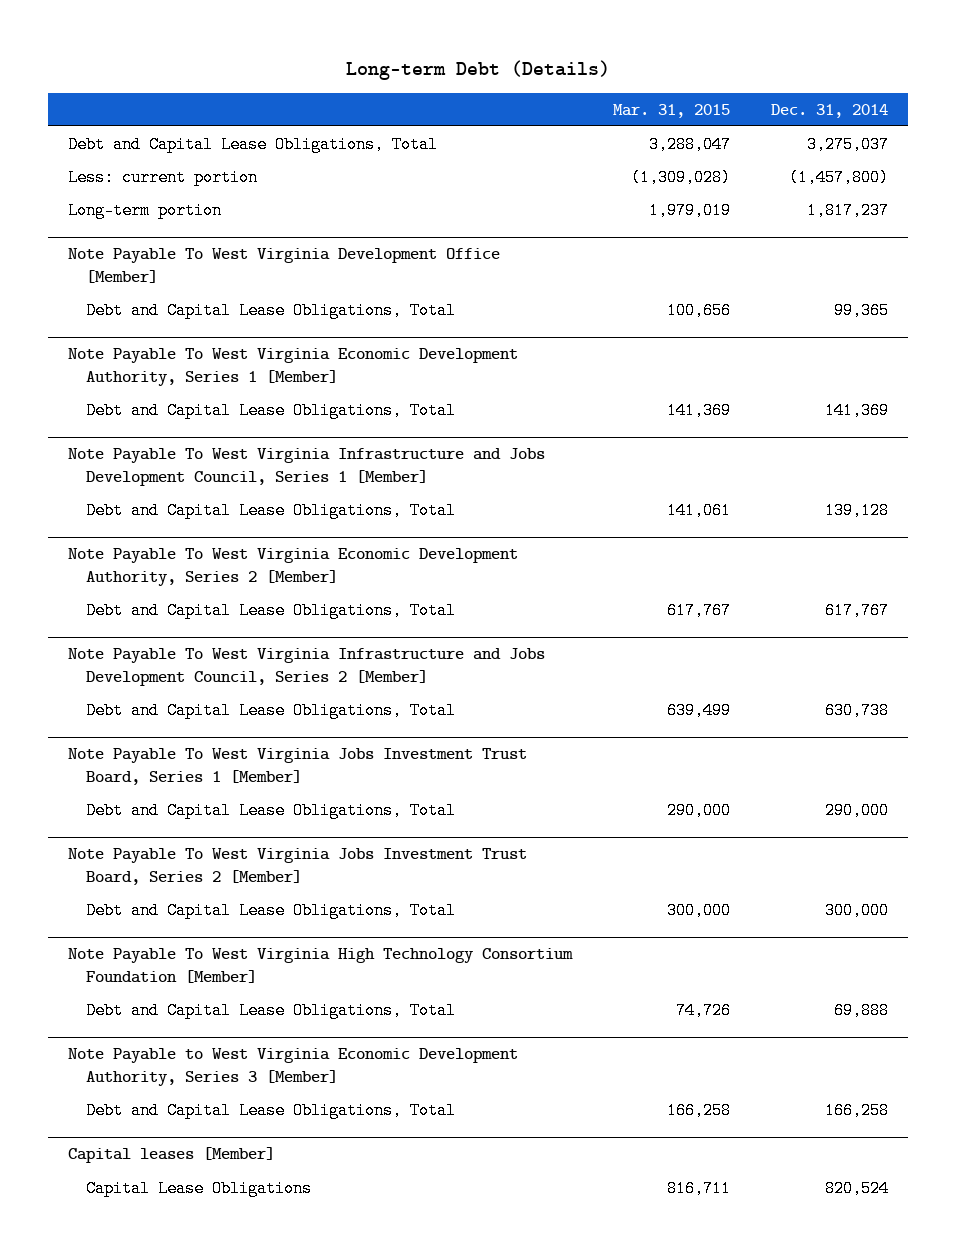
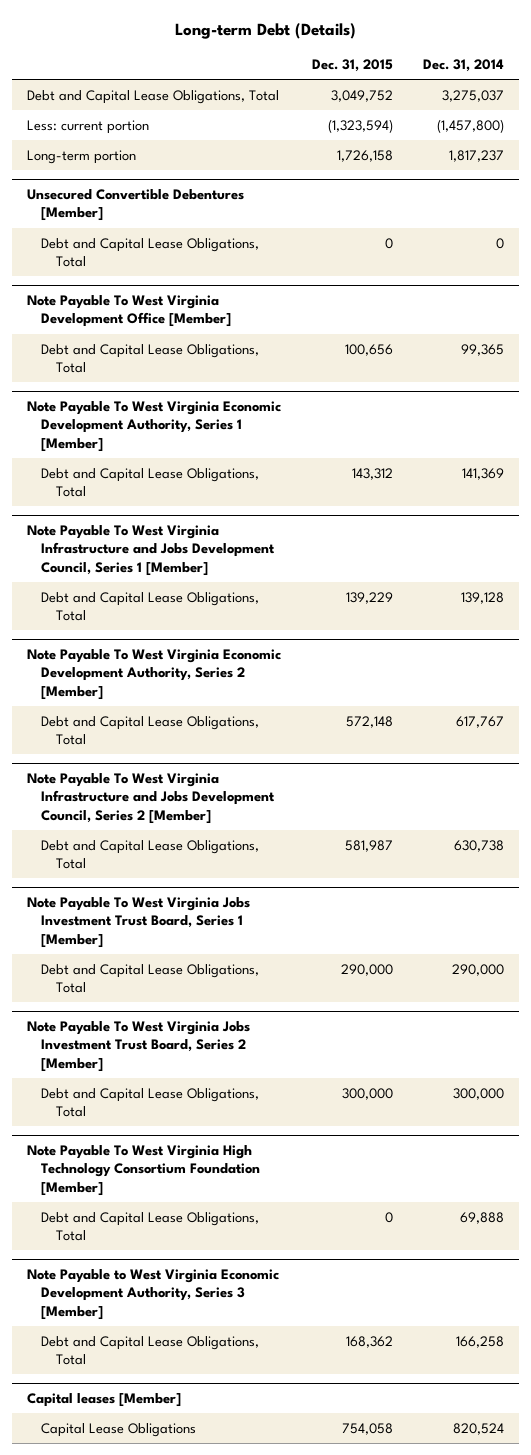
- | Mar. 31, 2015 | Dec. 31, 2014
+ | Dec. 31, 2015 | Dec. 31, 2014
+ Unsecured Convertible Debentures [Member]
+ Debt and Capital Lease Obligations, Total | 0 | 0

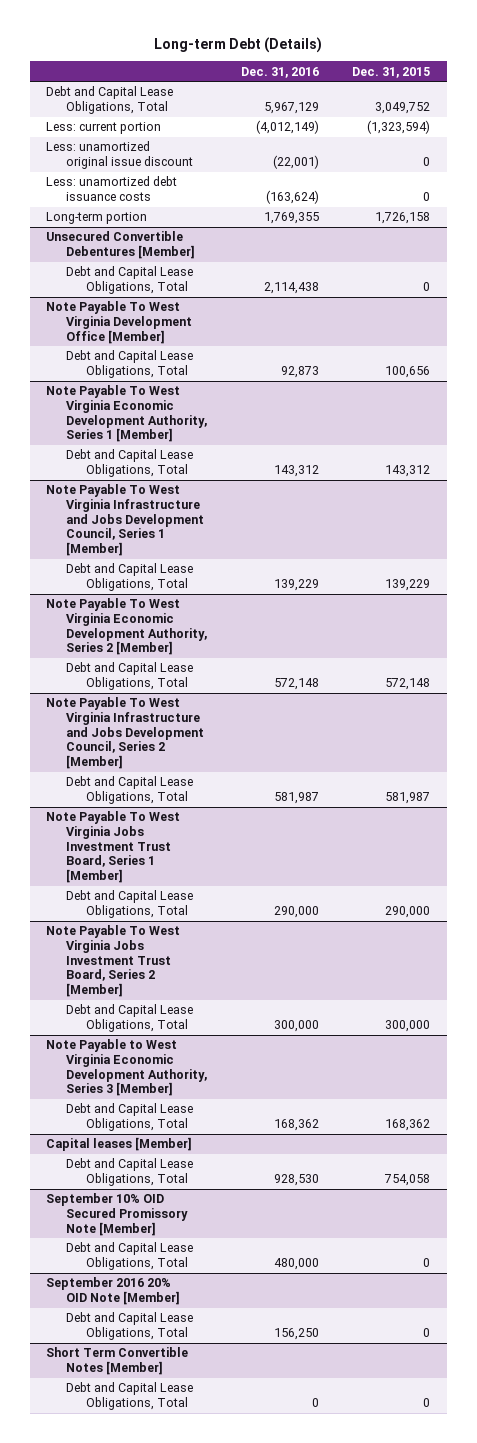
- | Dec. 31, 2015 | Dec. 31, 2014
+ | Dec. 31, 2016 | Dec. 31, 2015
+ Less: unamortized original issue discount | (22,001) | 0
+ Less: unamortized debt issuance costs | (163,624) | 0
- Note Payable To West Virginia High Technology Consortium Foundation [Member]
- Debt and Capital Lease Obligations, Total | 0 | 69,888
@ Capital leases [Member]
- Capital Lease Obligations | 754,058 | 820,524
+ Debt and Capital Lease Obligations, Total | 928,530 | 754,058
+ September 10% OID Secured Promissory Note [Member]
+ Debt and Capital Lease Obligations, Total | 480,000 | 0
+ September 2016 20% OID Note [Member]
+ Debt and Capital Lease Obligations, Total | 156,250 | 0
+ Short Term Convertible Notes [Member]
+ Debt and Capital Lease Obligations, Total | 0 | 0

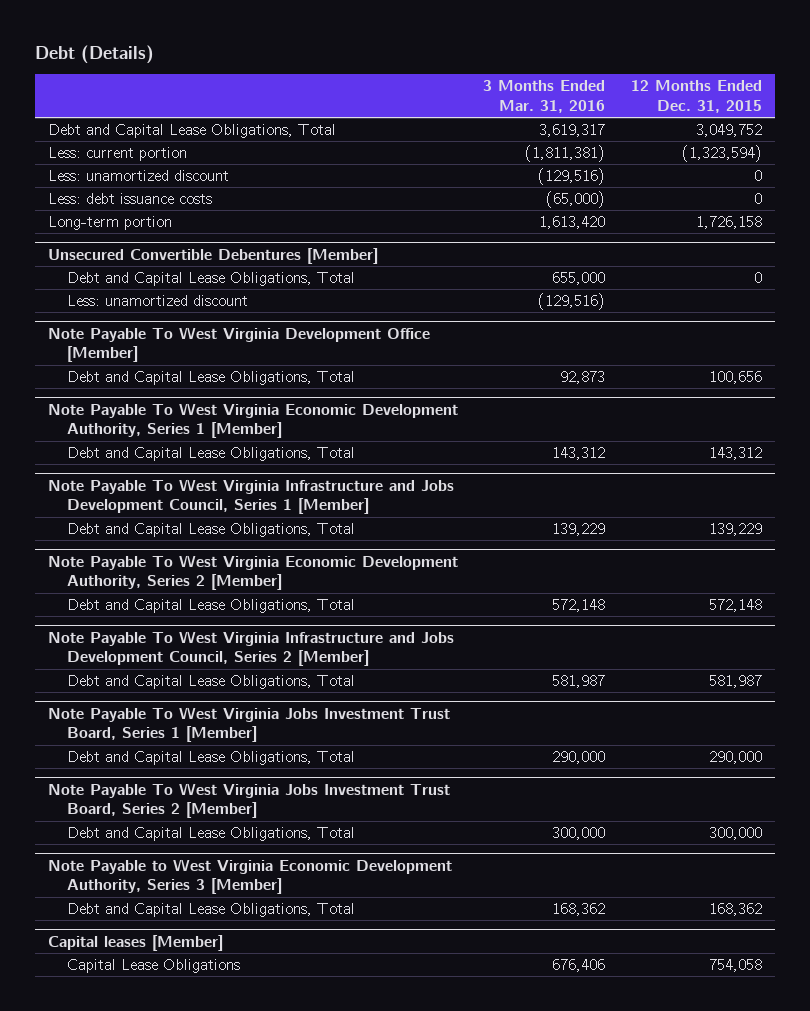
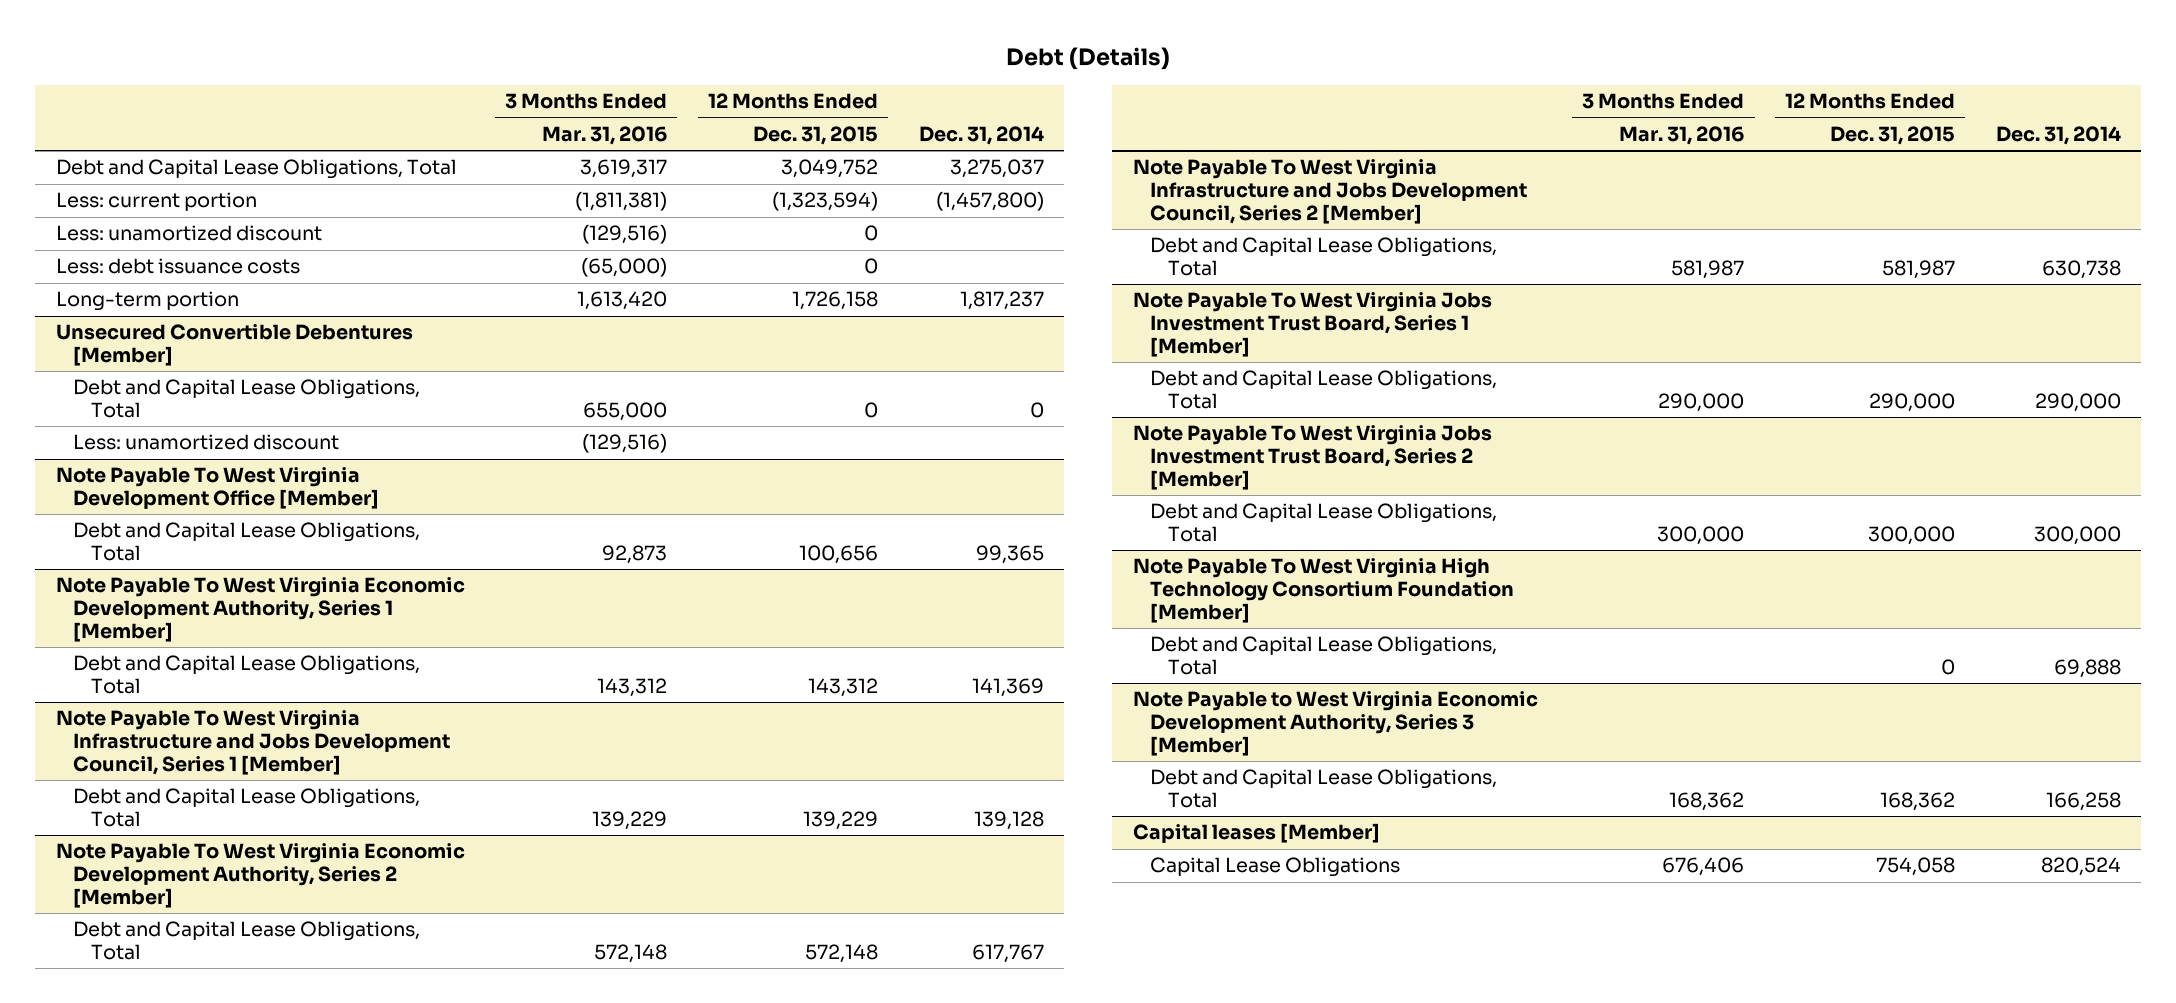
- | 3 Months Ended Mar. 31, 2016 | 12 Months Ended Dec. 31, 2015
+ | 3 Months Ended Mar. 31, 2016 | 12 Months Ended Dec. 31, 2015 | Dec. 31, 2014
+ Note Payable To West Virginia High Technology Consortium Foundation [Member]
+ Debt and Capital Lease Obligations, Total | | 0 | 69,888

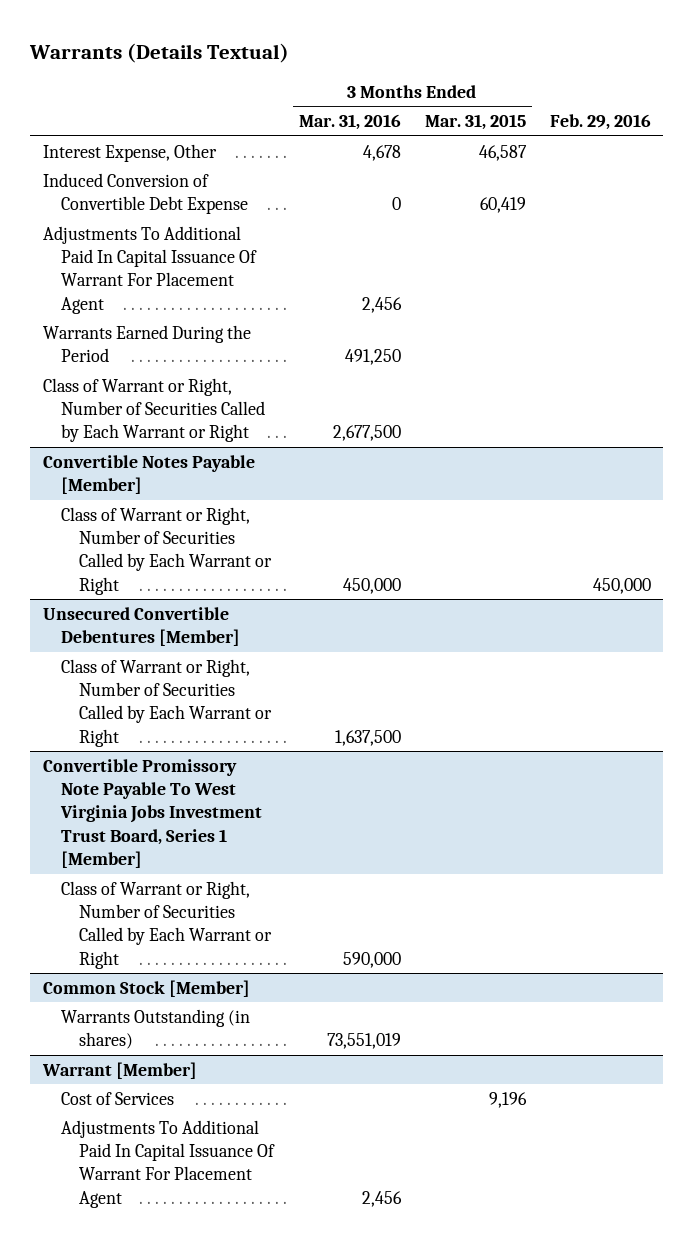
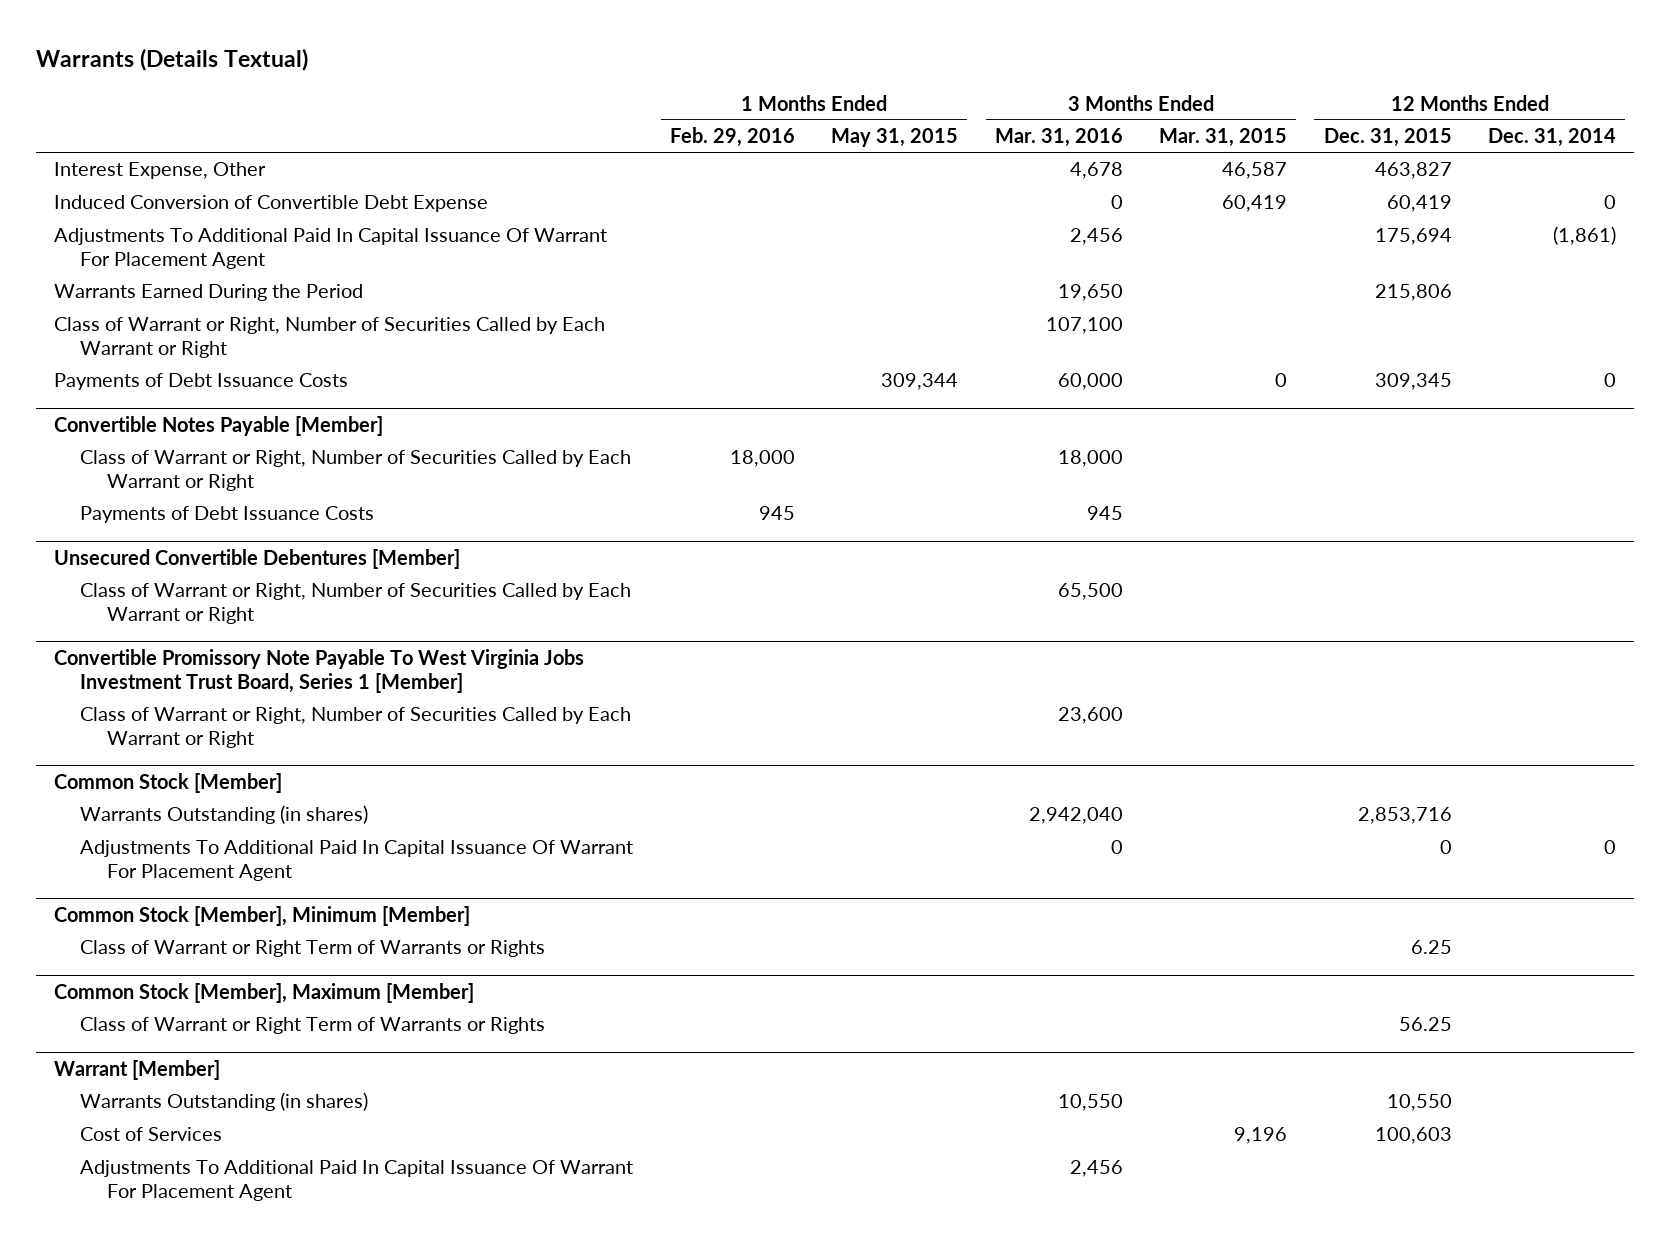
- | 3 Months Ended Mar. 31, 2016 | 3 Months Ended Mar. 31, 2015 | Feb. 29, 2016
+ | 1 Months Ended Feb. 29, 2016 | 1 Months Ended May 31, 2015 | 3 Months Ended Mar. 31, 2016 | 3 Months Ended Mar. 31, 2015 | 12 Months Ended Dec. 31, 2015 | 12 Months Ended Dec. 31, 2014
- Warrants Earned During the Period | 491,250 | |
- Class of Warrant or Right, Number of Securities Called by Each Warrant or Right | 2,677,500 | |
+ Warrants Earned During the Period | | | 19,650 | | 215,806 |
+ Class of Warrant or Right, Number of Securities Called by Each Warrant or Right | | | 107,100 | | |
+ Payments of Debt Issuance Costs | | 309,344 | 60,000 | 0 | 309,345 | 0
@ Convertible Notes Payable [Member]
- Class of Warrant or Right, Number of Securities Called by Each Warrant or Right | 450,000 | | 450,000
+ Class of Warrant or Right, Number of Securities Called by Each Warrant or Right | 18,000 | | 18,000 | | |
+ Payments of Debt Issuance Costs | 945 | | 945 | | |
@ Unsecured Convertible Debentures [Member]
- Class of Warrant or Right, Number of Securities Called by Each Warrant or Right | 1,637,500 | |
+ Class of Warrant or Right, Number of Securities Called by Each Warrant or Right | | | 65,500 | | |
@ Convertible Promissory Note Payable To West Virginia Jobs Investment Trust Board, Series 1 [Member]
- Class of Warrant or Right, Number of Securities Called by Each Warrant or Right | 590,000 | |
+ Class of Warrant or Right, Number of Securities Called by Each Warrant or Right | | | 23,600 | | |
@ Common Stock [Member]
- Warrants Outstanding (in shares) | 73,551,019 | |
+ Warrants Outstanding (in shares) | | | 2,942,040 | | 2,853,716 |
+ Adjustments To Additional Paid In Capital Issuance Of Warrant For Placement Agent | | | 0 | | 0 | 0
+ Common Stock [Member], Minimum [Member]
+ Class of Warrant or Right Term of Warrants or Rights | | | | | 6.25 |
+ Common Stock [Member], Maximum [Member]
+ Class of Warrant or Right Term of Warrants or Rights | | | | | 56.25 |
@ Warrant [Member]
+ Warrants Outstanding (in shares) | | | 10,550 | | 10,550 |

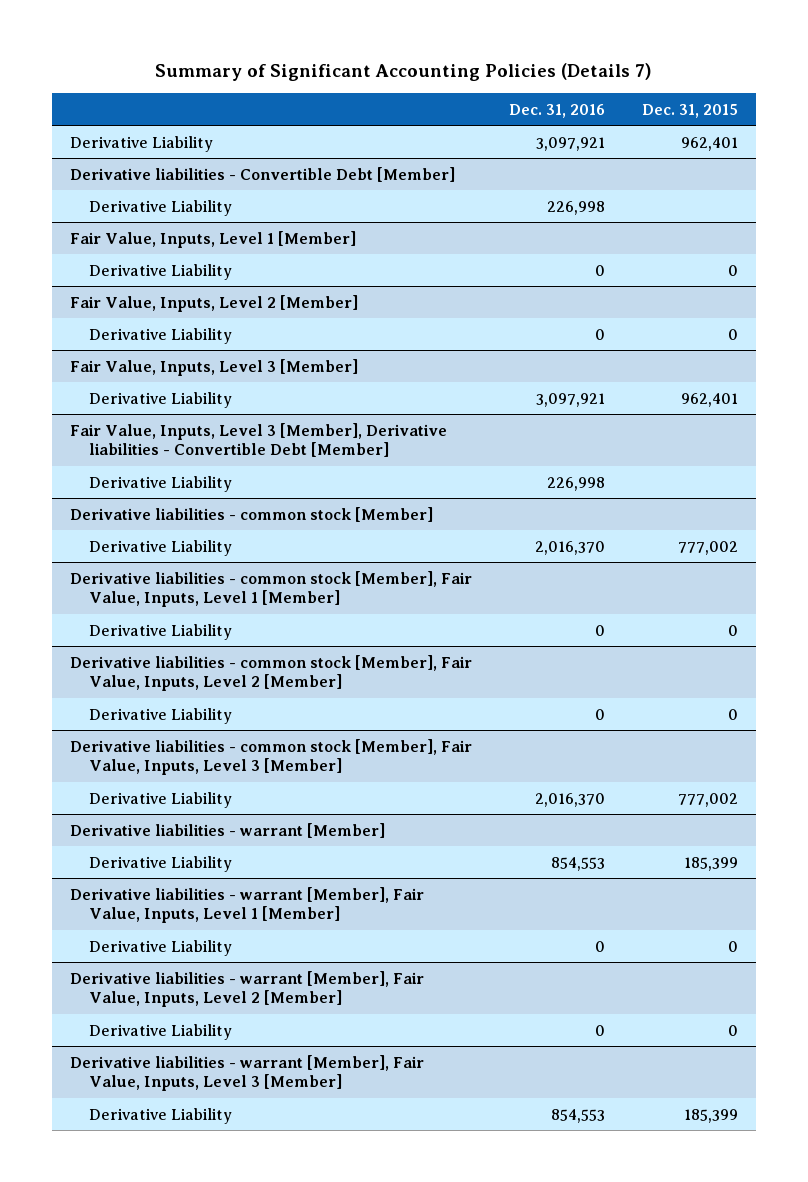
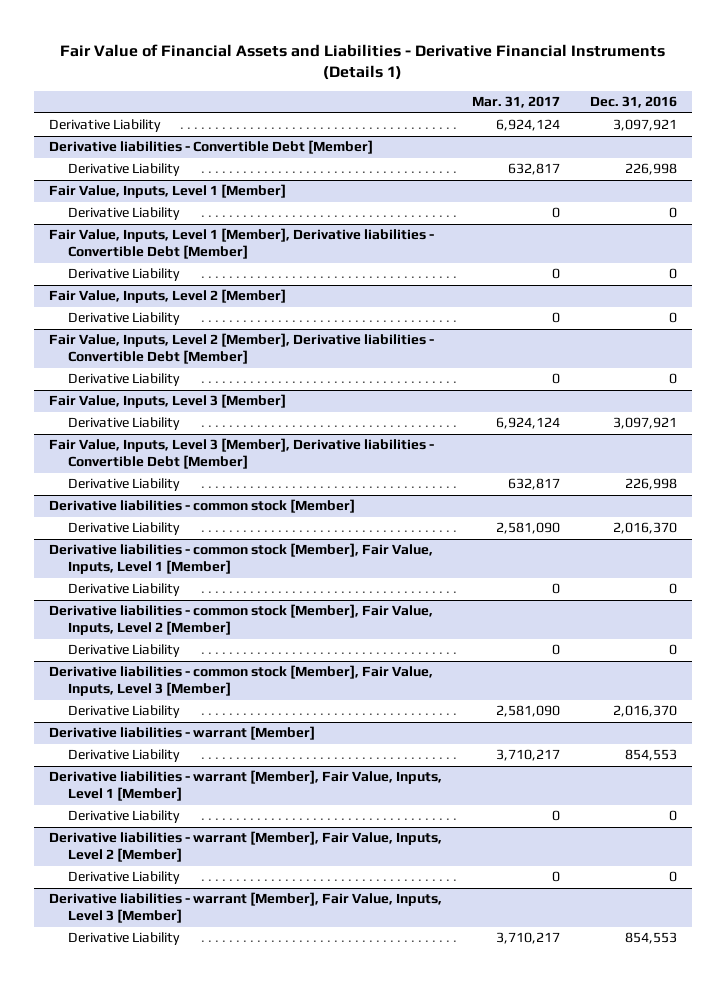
- Summary of Significant Accounting Policies (Details 7)
+ Fair Value of Financial Assets and Liabilities - Derivative Financial Instruments (Details 1)
- | Dec. 31, 2016 | Dec. 31, 2015
+ | Mar. 31, 2017 | Dec. 31, 2016
+ Fair Value, Inputs, Level 1 [Member], Derivative liabilities - Convertible Debt [Member]
+ Derivative Liability | 0 | 0
+ Fair Value, Inputs, Level 2 [Member], Derivative liabilities - Convertible Debt [Member]
+ Derivative Liability | 0 | 0

